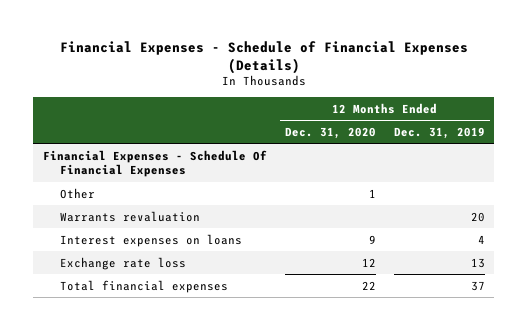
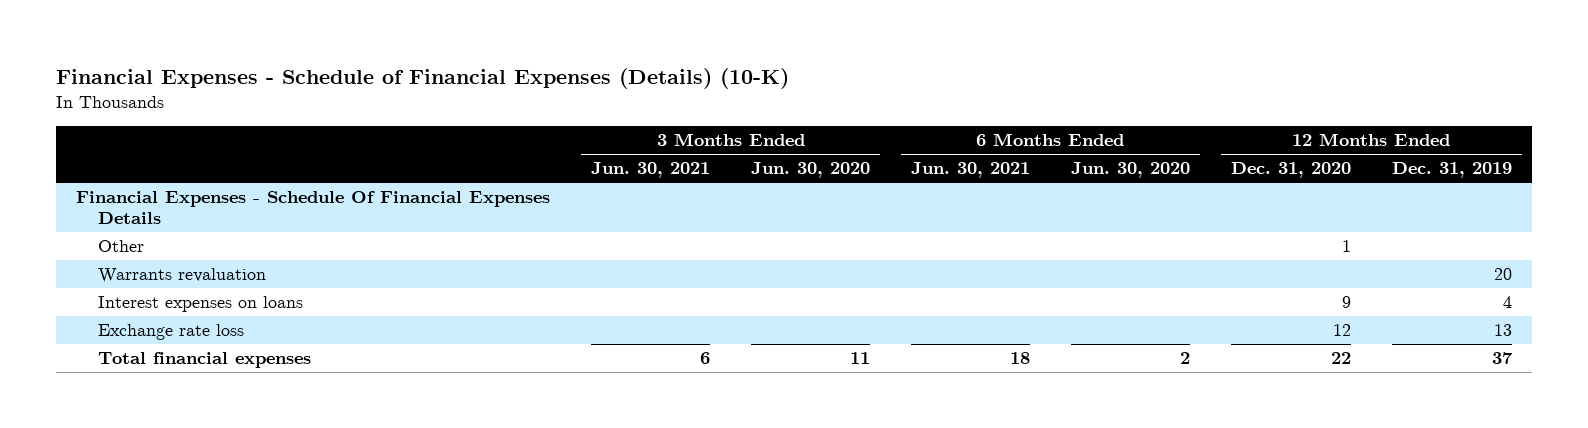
- Financial Expenses - Schedule of Financial Expenses (Details)
+ Financial Expenses - Schedule of Financial Expenses (Details) (10-K)
- | 12 Months Ended Dec. 31, 2020 | 12 Months Ended Dec. 31, 2019
+ | 3 Months Ended Jun. 30, 2021 | 3 Months Ended Jun. 30, 2020 | 6 Months Ended Jun. 30, 2021 | 6 Months Ended Jun. 30, 2020 | 12 Months Ended Dec. 31, 2020 | 12 Months Ended Dec. 31, 2019
- Financial Expenses - Schedule Of Financial Expenses
+ Financial Expenses - Schedule Of Financial Expenses Details

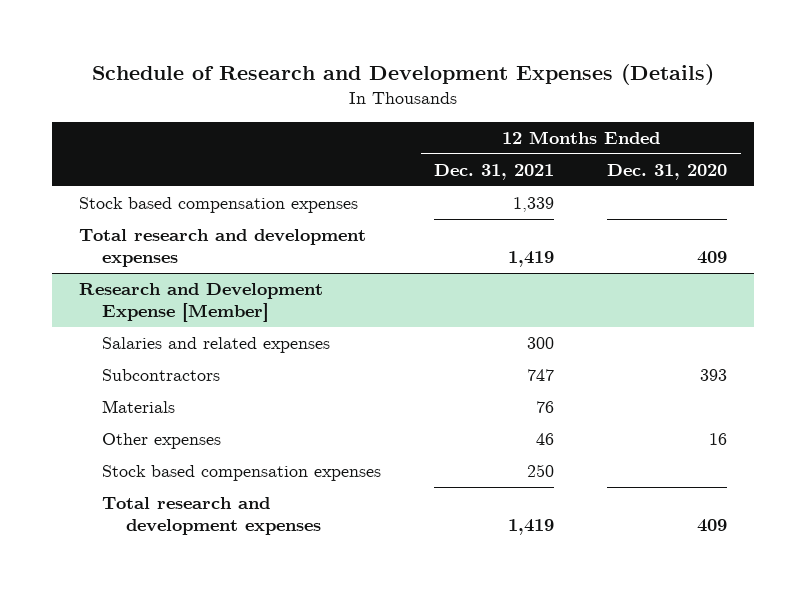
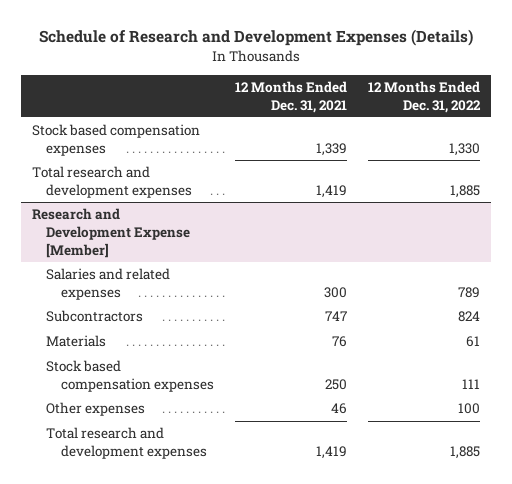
- | 12 Months Ended Dec. 31, 2021 | 12 Months Ended Dec. 31, 2020
+ | 12 Months Ended Dec. 31, 2021 | 12 Months Ended Dec. 31, 2022
@ Research and Development Expense [Member]
moved down: Other expenses | 46 | 100

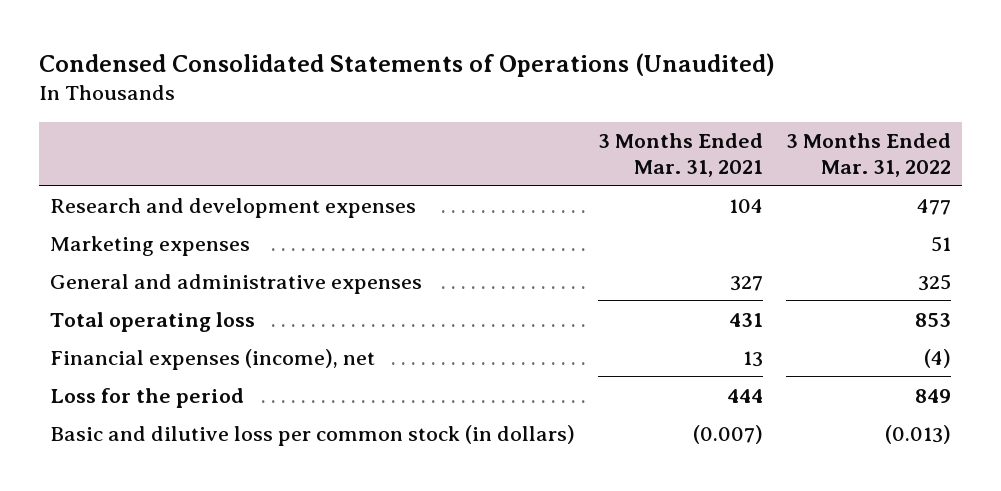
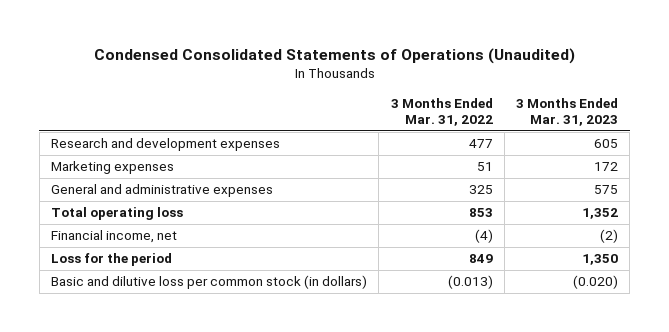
- | 3 Months Ended Mar. 31, 2021 | 3 Months Ended Mar. 31, 2022
+ | 3 Months Ended Mar. 31, 2022 | 3 Months Ended Mar. 31, 2023
- Financial expenses (income), net | 13 | (4)
+ Financial income, net | (4) | (2)

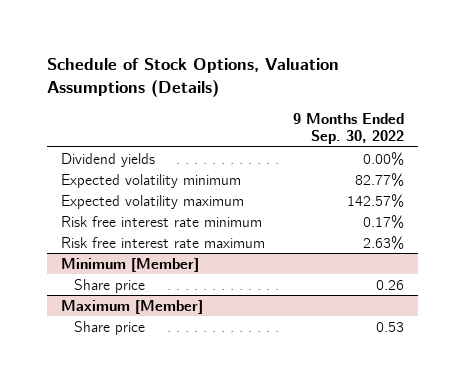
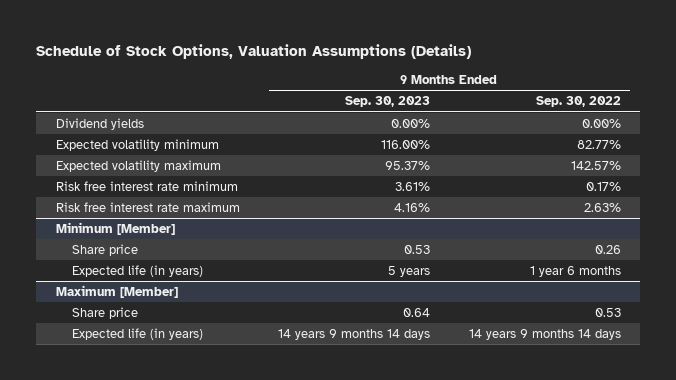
- | 9 Months Ended Sep. 30, 2022
+ | 9 Months Ended Sep. 30, 2023 | 9 Months Ended Sep. 30, 2022
@ Minimum [Member]
+ Expected life (in years) | 5 years | 1 year 6 months
@ Maximum [Member]
+ Expected life (in years) | 14 years 9 months 14 days | 14 years 9 months 14 days

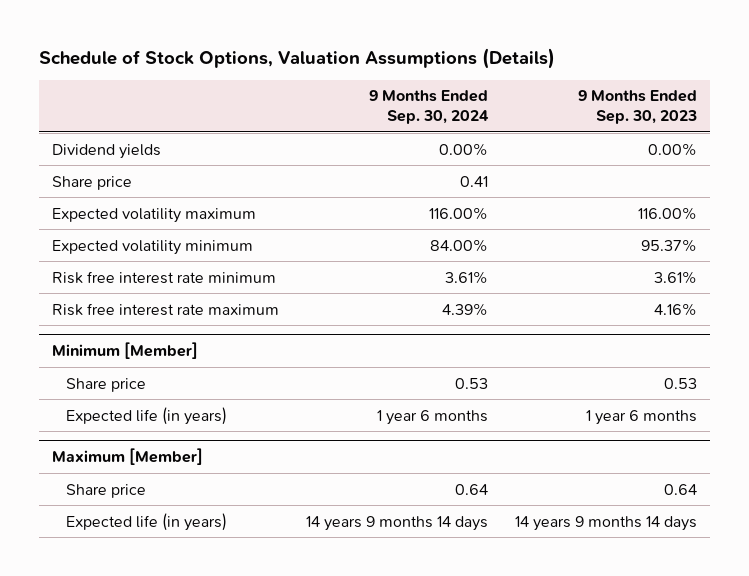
- | 9 Months Ended Sep. 30, 2023 | 9 Months Ended Sep. 30, 2022
+ | 9 Months Ended Sep. 30, 2024 | 9 Months Ended Sep. 30, 2023
- Expected volatility minimum | 116.00% | 82.77%
- Expected volatility maximum | 95.37% | 142.57%
+ Share price | 0.41 |
+ Expected volatility maximum | 116.00% | 116.00%
+ Expected volatility minimum | 84.00% | 95.37%
@ Minimum [Member]
- Expected life (in years) | 5 years | 1 year 6 months
+ Expected life (in years) | 1 year 6 months | 1 year 6 months

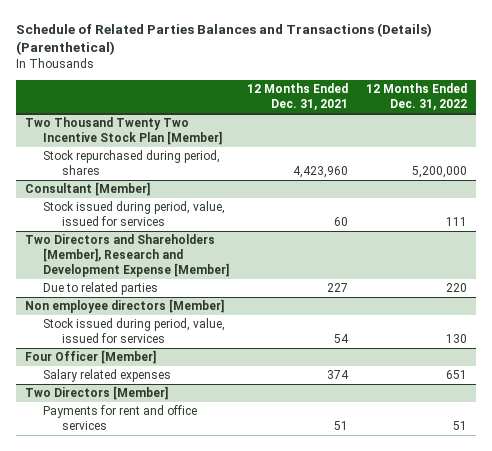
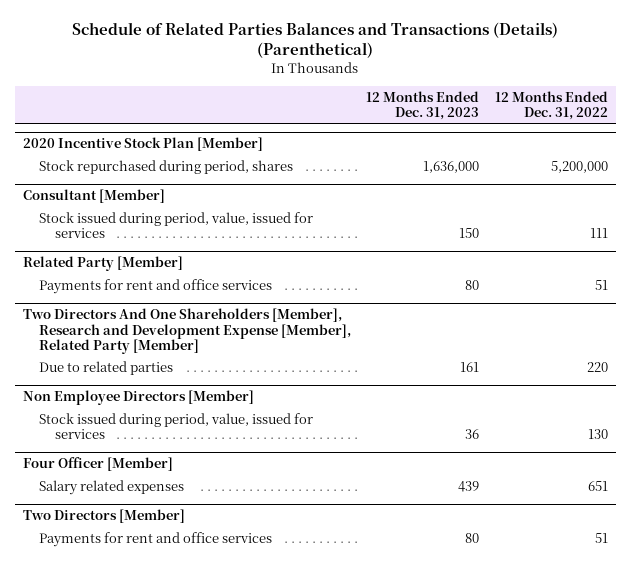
- | 12 Months Ended Dec. 31, 2021 | 12 Months Ended Dec. 31, 2022
+ | 12 Months Ended Dec. 31, 2023 | 12 Months Ended Dec. 31, 2022
- Two Thousand Twenty Two Incentive Stock Plan [Member]
+ 2020 Incentive Stock Plan [Member]
- Two Directors and Shareholders [Member], Research and Development Expense [Member]
+ Related Party [Member]
+ Payments for rent and office services | 80 | 51
+ Two Directors And One Shareholders [Member], Research and Development Expense [Member], Related Party [Member]
- Non employee directors [Member]
+ Non Employee Directors [Member]

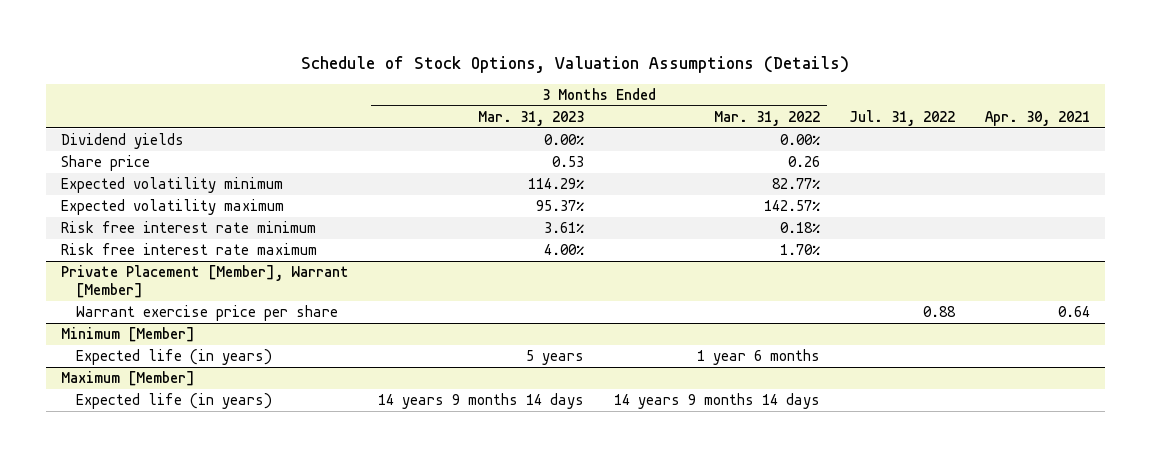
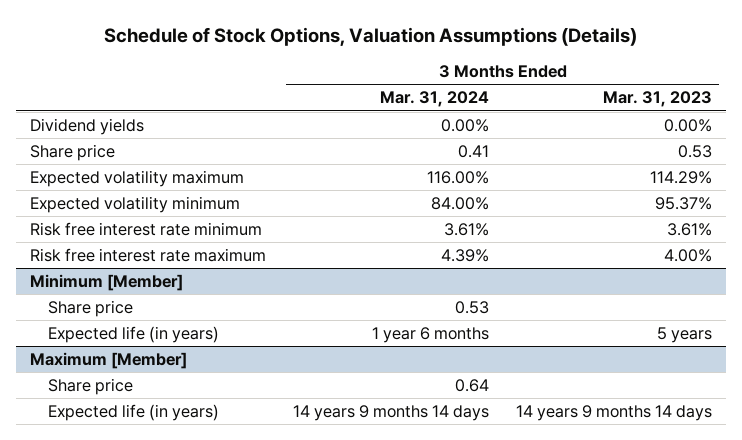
- | 3 Months Ended Mar. 31, 2023 | 3 Months Ended Mar. 31, 2022 | Jul. 31, 2022 | Apr. 30, 2021
+ | 3 Months Ended Mar. 31, 2024 | 3 Months Ended Mar. 31, 2023
- Expected volatility minimum | 114.29% | 82.77% | |
- Expected volatility maximum | 95.37% | 142.57% | |
+ Expected volatility maximum | 116.00% | 114.29%
+ Expected volatility minimum | 84.00% | 95.37%
- Private Placement [Member], Warrant [Member]
- Warrant exercise price per share | | | 0.88 | 0.64
@ Minimum [Member]
+ Share price | 0.53 |
@ Maximum [Member]
+ Share price | 0.64 |

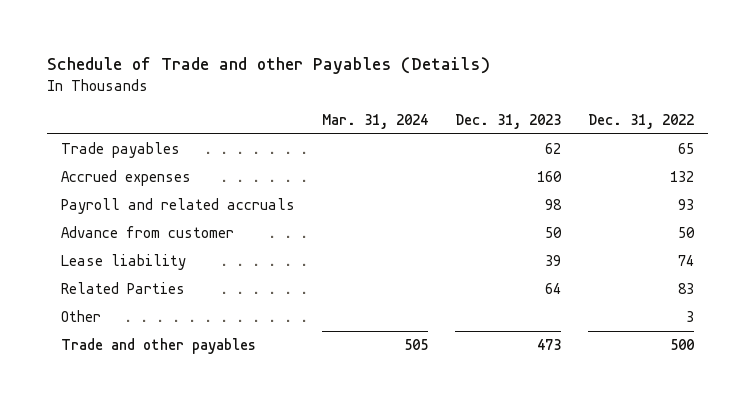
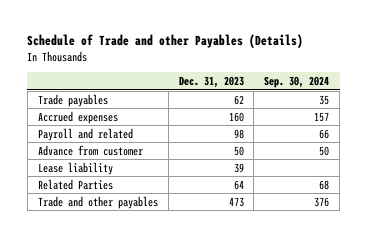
- | Mar. 31, 2024 | Dec. 31, 2023 | Dec. 31, 2022
+ | Dec. 31, 2023 | Sep. 30, 2024
- Payroll and related accruals | | 98 | 93
+ Payroll and related | 98 | 66
- Other | | | 3

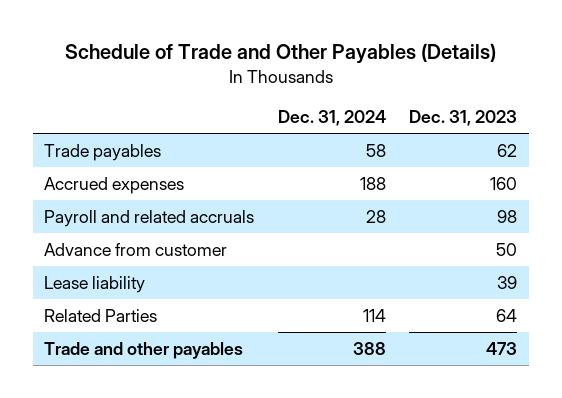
- Schedule of Trade and other Payables (Details)
+ Schedule of Trade and Other Payables (Details)
- | Dec. 31, 2023 | Sep. 30, 2024
+ | Dec. 31, 2024 | Dec. 31, 2023
- Payroll and related | 98 | 66
+ Payroll and related accruals | 28 | 98

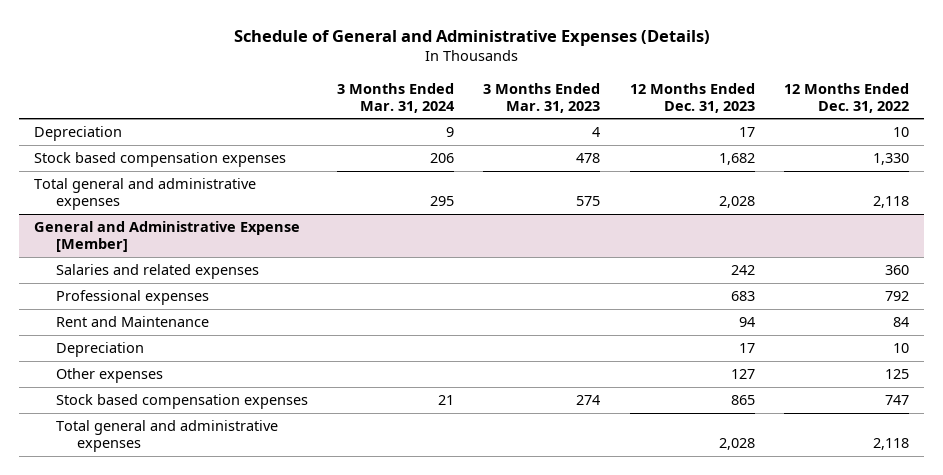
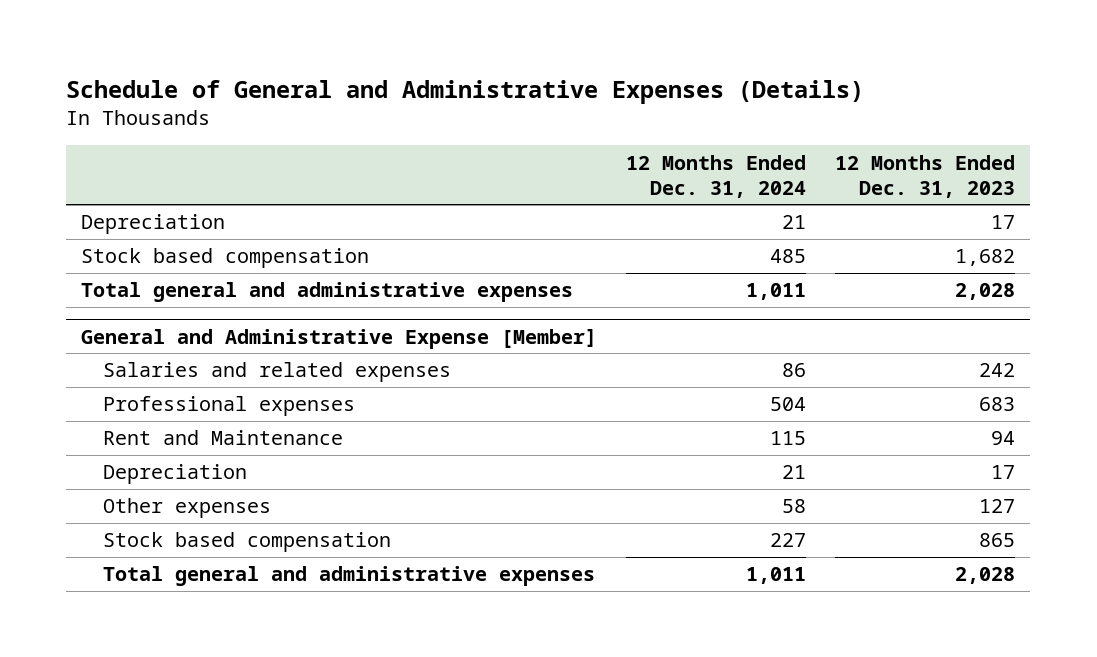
- | 3 Months Ended Mar. 31, 2024 | 3 Months Ended Mar. 31, 2023 | 12 Months Ended Dec. 31, 2023 | 12 Months Ended Dec. 31, 2022
+ | 12 Months Ended Dec. 31, 2024 | 12 Months Ended Dec. 31, 2023
- Stock based compensation expenses | 206 | 478 | 1,682 | 1,330
+ Stock based compensation | 485 | 1,682
@ General and Administrative Expense [Member]
- Stock based compensation expenses | 21 | 274 | 865 | 747
+ Stock based compensation | 227 | 865

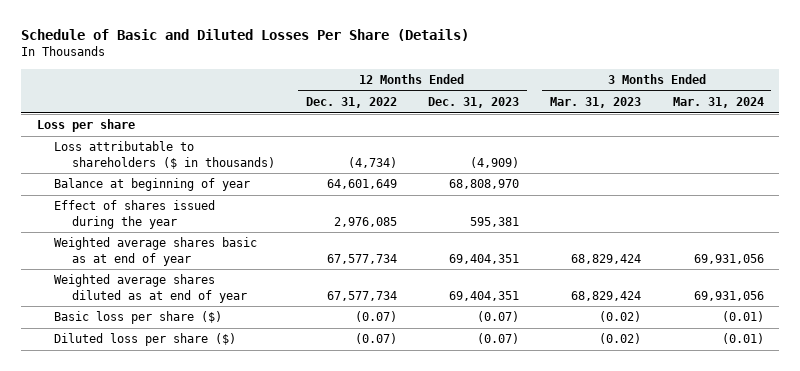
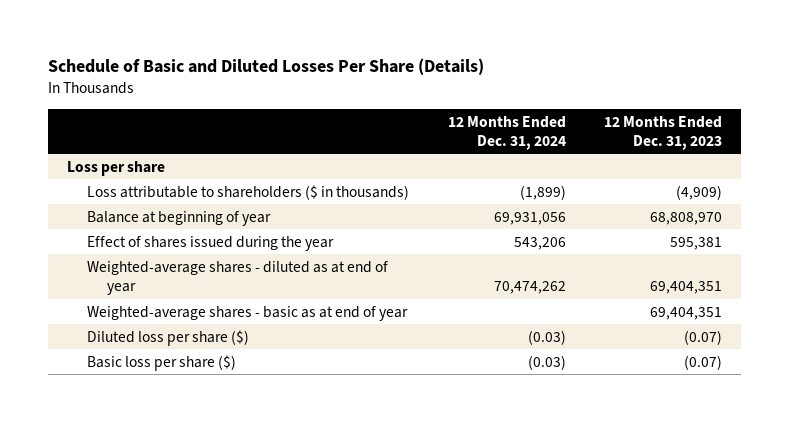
- | 12 Months Ended Dec. 31, 2022 | 12 Months Ended Dec. 31, 2023 | 3 Months Ended Mar. 31, 2023 | 3 Months Ended Mar. 31, 2024
+ | 12 Months Ended Dec. 31, 2024 | 12 Months Ended Dec. 31, 2023
- Weighted average shares basic as at end of year | 67,577,734 | 69,404,351 | 68,829,424 | 69,931,056
- Weighted average shares diluted as at end of year | 67,577,734 | 69,404,351 | 68,829,424 | 69,931,056
+ Weighted-average shares - diluted as at end of year | 70,474,262 | 69,404,351
+ Weighted-average shares - basic as at end of year | | 69,404,351
moved down: Basic loss per share ($) | (0.03) | (0.07)

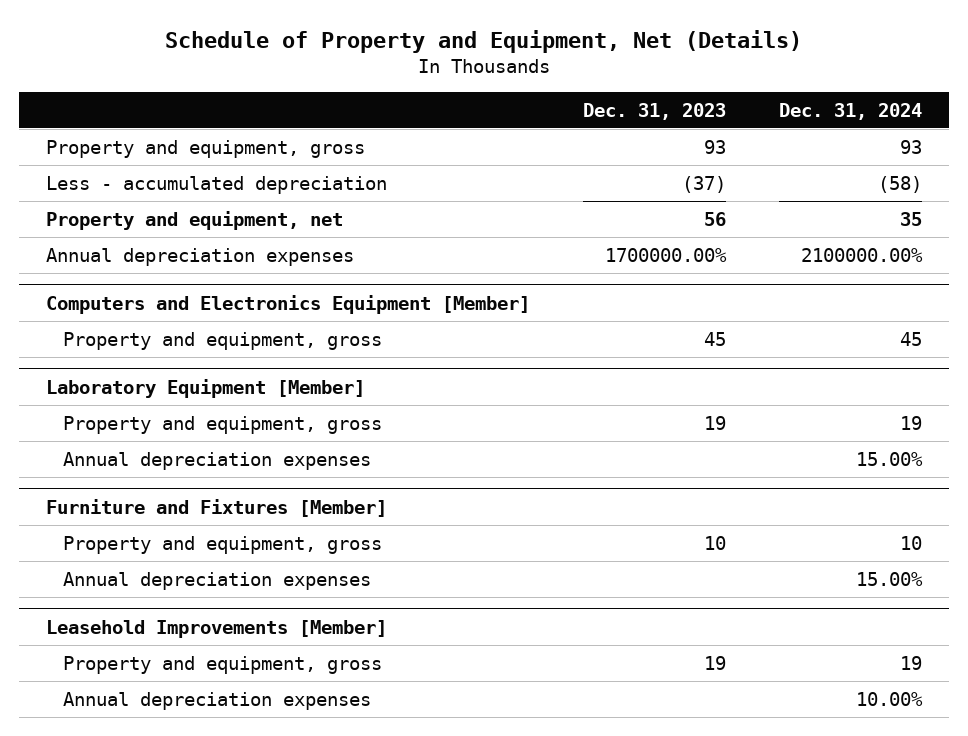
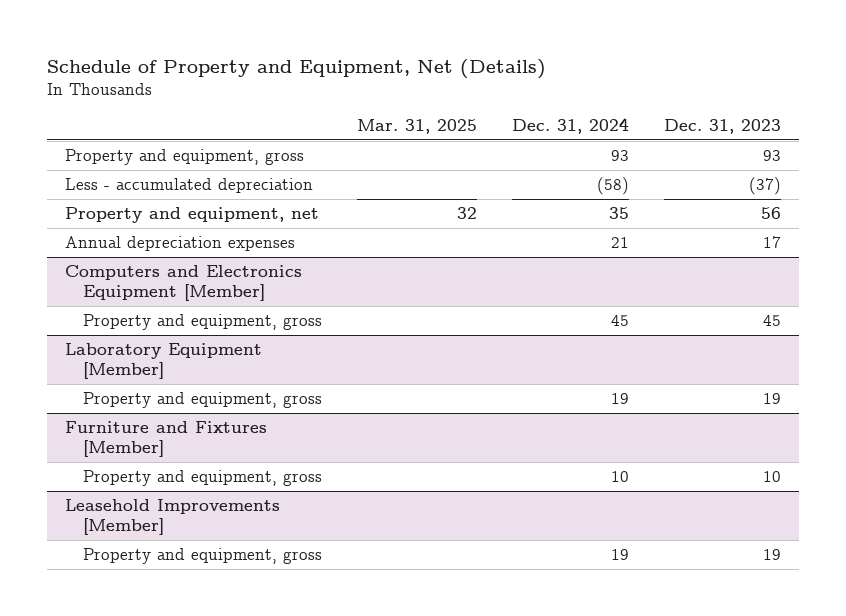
- | Dec. 31, 2023 | Dec. 31, 2024
+ | Mar. 31, 2025 | Dec. 31, 2024 | Dec. 31, 2023
- Annual depreciation expenses | 1700000.00% | 2100000.00%
+ Annual depreciation expenses | | 21 | 17
@ Laboratory Equipment [Member]
- Annual depreciation expenses | | 15.00%
@ Furniture and Fixtures [Member]
- Annual depreciation expenses | | 15.00%
@ Leasehold Improvements [Member]
- Annual depreciation expenses | | 10.00%

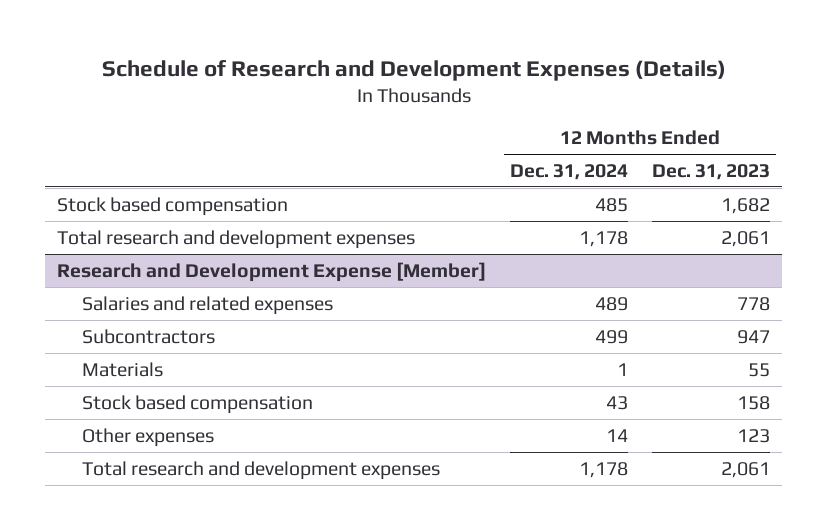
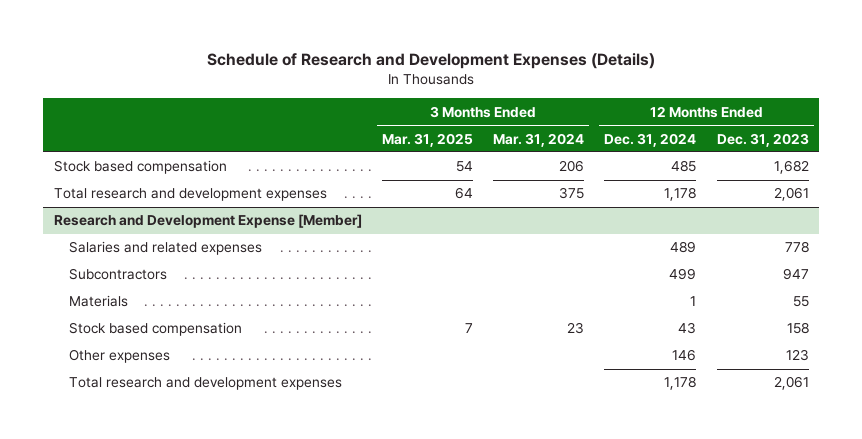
- | 12 Months Ended Dec. 31, 2024 | 12 Months Ended Dec. 31, 2023
+ | 3 Months Ended Mar. 31, 2025 | 3 Months Ended Mar. 31, 2024 | 12 Months Ended Dec. 31, 2024 | 12 Months Ended Dec. 31, 2023
@ Research and Development Expense [Member]
- Other expenses | 14 | 123
+ Other expenses | | | 146 | 123

